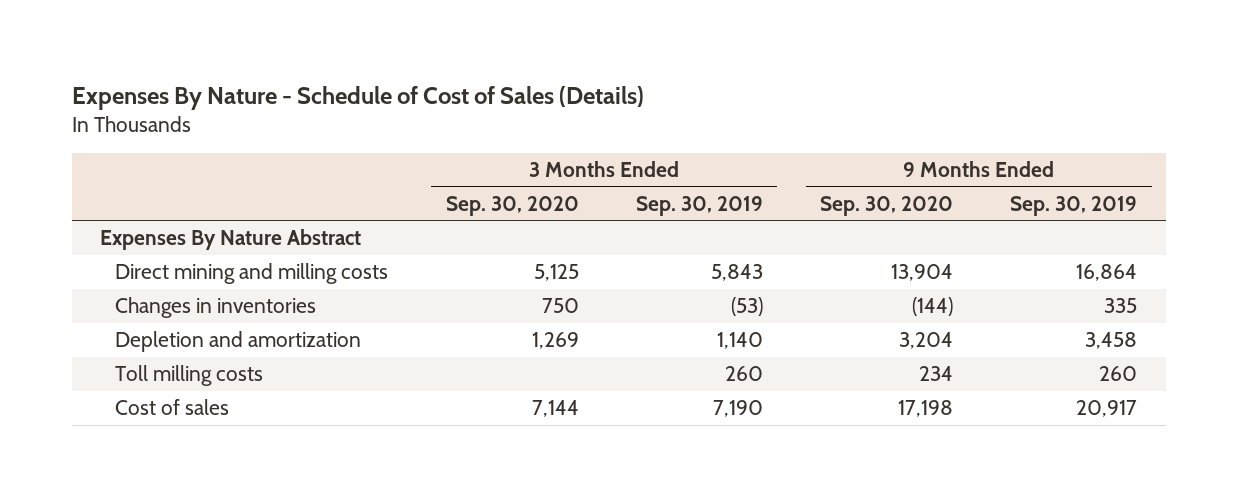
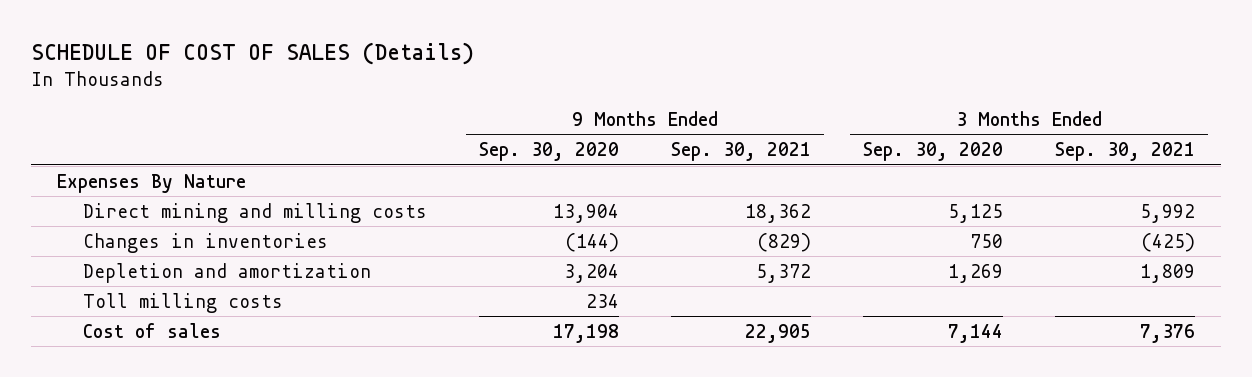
- Expenses By Nature - Schedule of Cost of Sales (Details)
+ SCHEDULE OF COST OF SALES (Details)
- | 3 Months Ended Sep. 30, 2020 | 3 Months Ended Sep. 30, 2019 | 9 Months Ended Sep. 30, 2020 | 9 Months Ended Sep. 30, 2019
+ | 9 Months Ended Sep. 30, 2020 | 9 Months Ended Sep. 30, 2021 | 3 Months Ended Sep. 30, 2020 | 3 Months Ended Sep. 30, 2021
- Expenses By Nature Abstract
+ Expenses By Nature

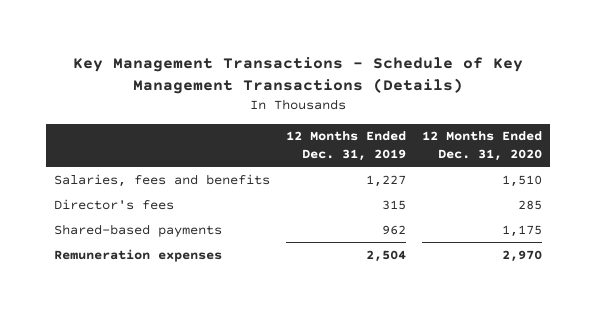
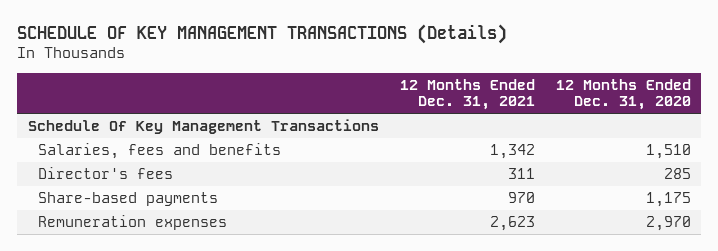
- Key Management Transactions - Schedule of Key Management Transactions (Details)
+ SCHEDULE OF KEY MANAGEMENT TRANSACTIONS (Details)
- | 12 Months Ended Dec. 31, 2019 | 12 Months Ended Dec. 31, 2020
+ | 12 Months Ended Dec. 31, 2021 | 12 Months Ended Dec. 31, 2020
+ Schedule Of Key Management Transactions
- Shared-based payments | 962 | 1,175
+ Share-based payments | 970 | 1,175

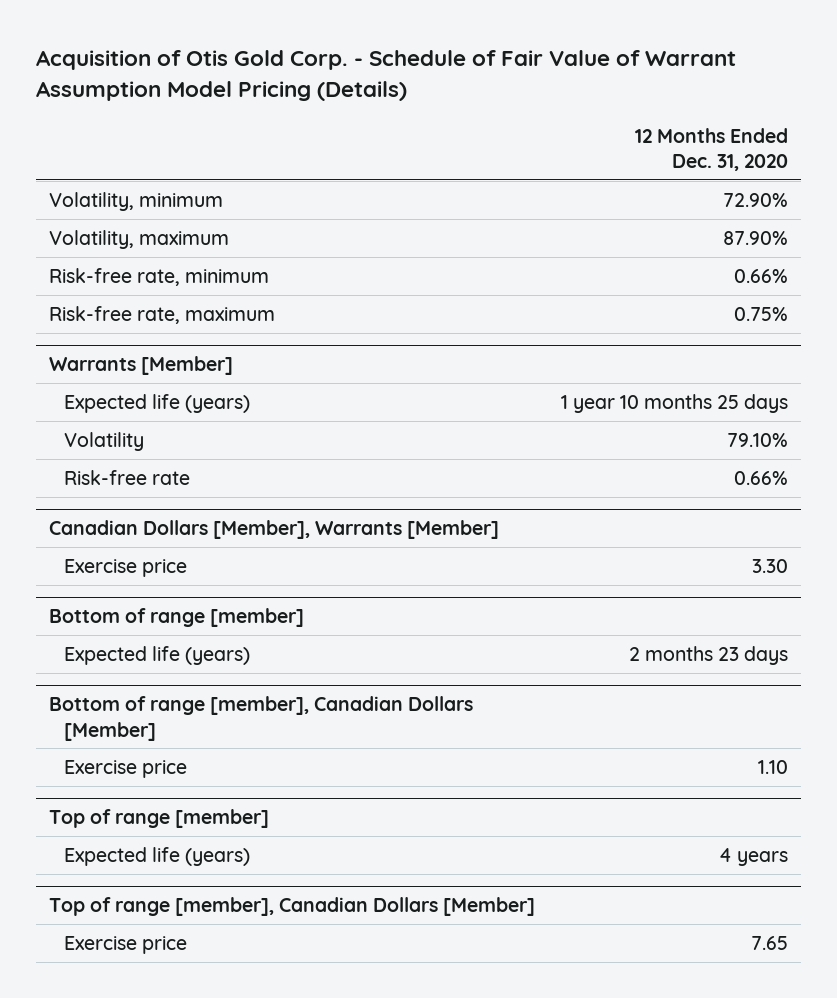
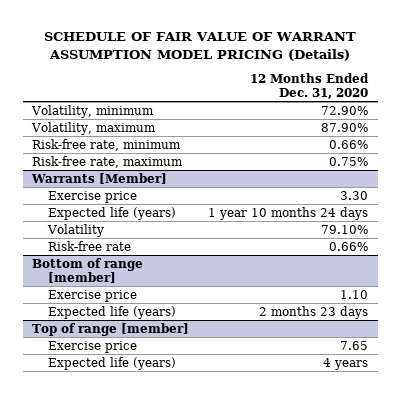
- Acquisition of Otis Gold Corp. - Schedule of Fair Value of Warrant Assumption Model Pricing (Details)
+ SCHEDULE OF FAIR VALUE OF WARRANT ASSUMPTION MODEL PRICING (Details)
@ Warrants [Member]
- Expected life (years) | 1 year 10 months 25 days
+ Exercise price | 3.30
+ Expected life (years) | 1 year 10 months 24 days
- Canadian Dollars [Member], Warrants [Member]
- Exercise price | 3.30
- Bottom of range [member], Canadian Dollars [Member]
@ Bottom of range [member]
moved down: Expected life (years) | 2 months 23 days
- Top of range [member], Canadian Dollars [Member]
@ Top of range [member]
moved down: Expected life (years) | 4 years

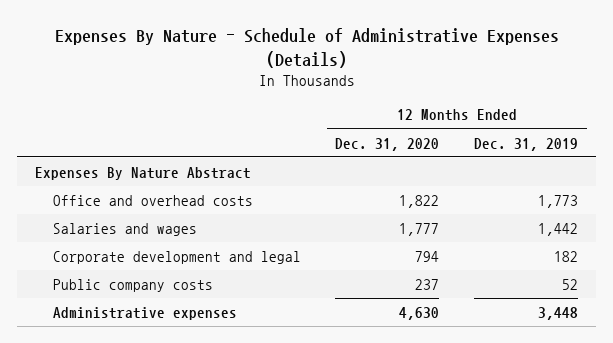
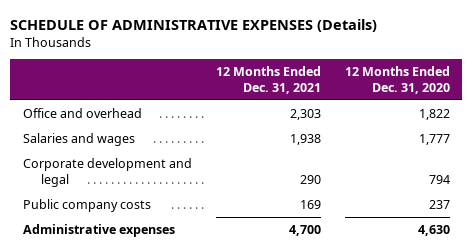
- Expenses By Nature - Schedule of Administrative Expenses (Details)
+ SCHEDULE OF ADMINISTRATIVE EXPENSES (Details)
- | 12 Months Ended Dec. 31, 2020 | 12 Months Ended Dec. 31, 2019
+ | 12 Months Ended Dec. 31, 2021 | 12 Months Ended Dec. 31, 2020
- Expenses By Nature Abstract
- Office and overhead costs | 1,822 | 1,773
+ Office and overhead | 2,303 | 1,822

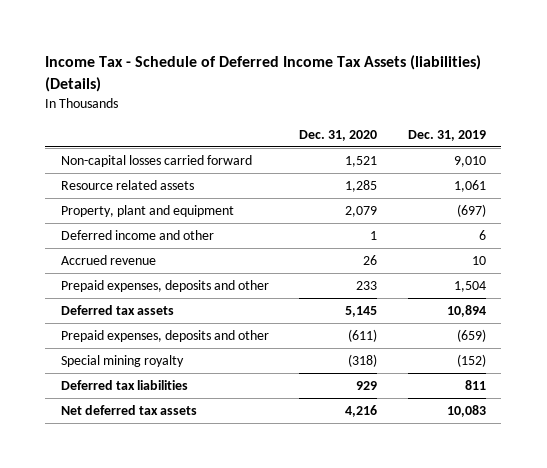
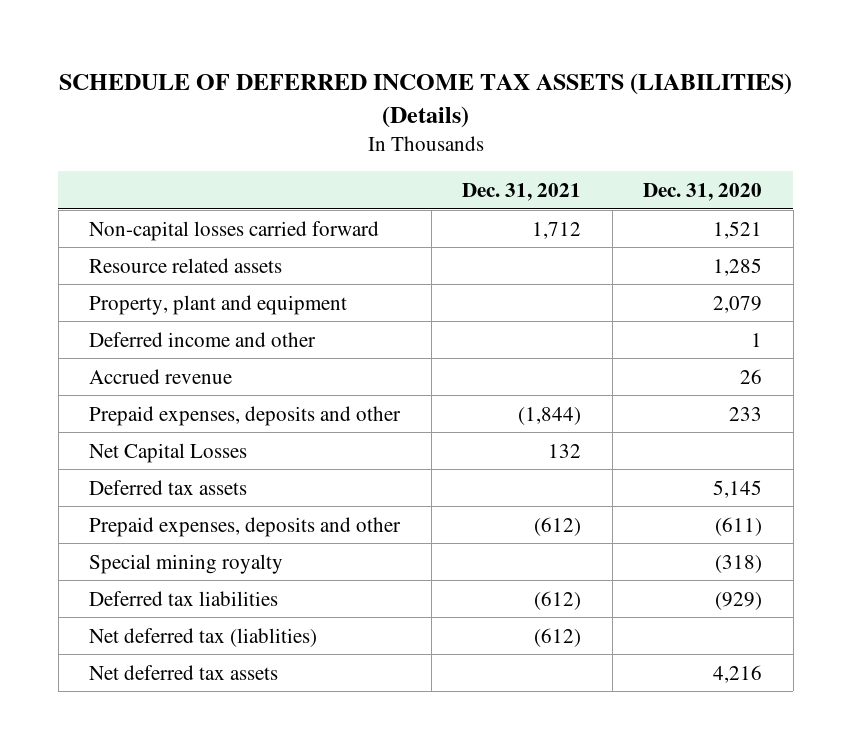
- Income Tax - Schedule of Deferred Income Tax Assets (liabilities) (Details)
+ SCHEDULE OF DEFERRED INCOME TAX ASSETS (LIABILITIES) (Details)
- | Dec. 31, 2020 | Dec. 31, 2019
+ | Dec. 31, 2021 | Dec. 31, 2020
+ Net Capital Losses | 132 |
- Deferred tax liabilities | 929 | 811
+ Deferred tax liabilities | (612) | (929)
+ Net deferred tax (liablities) | (612) |

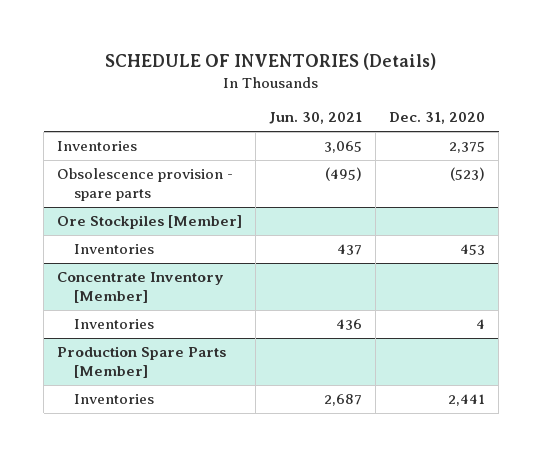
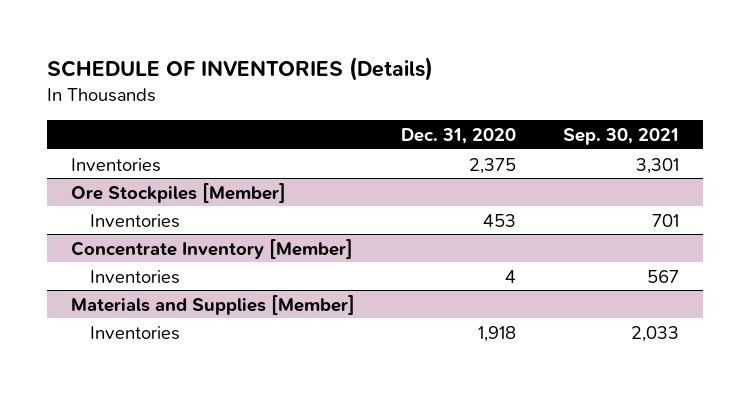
- | Jun. 30, 2021 | Dec. 31, 2020
+ | Dec. 31, 2020 | Sep. 30, 2021
- Obsolescence provision - spare parts | (495) | (523)
- Production Spare Parts [Member]
- Inventories | 2,687 | 2,441
+ Materials and Supplies [Member]
+ Inventories | 1,918 | 2,033

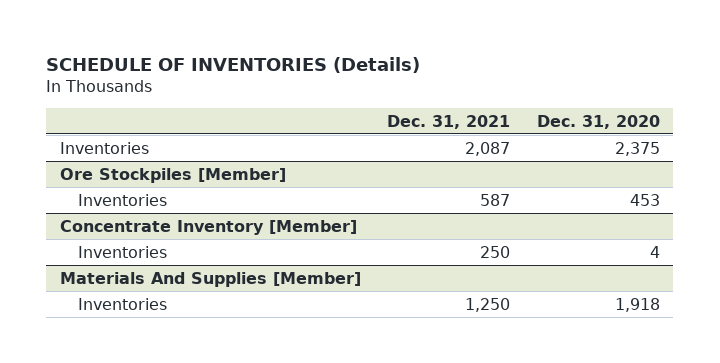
- | Dec. 31, 2020 | Sep. 30, 2021
+ | Dec. 31, 2021 | Dec. 31, 2020
- Materials and Supplies [Member]
+ Materials And Supplies [Member]

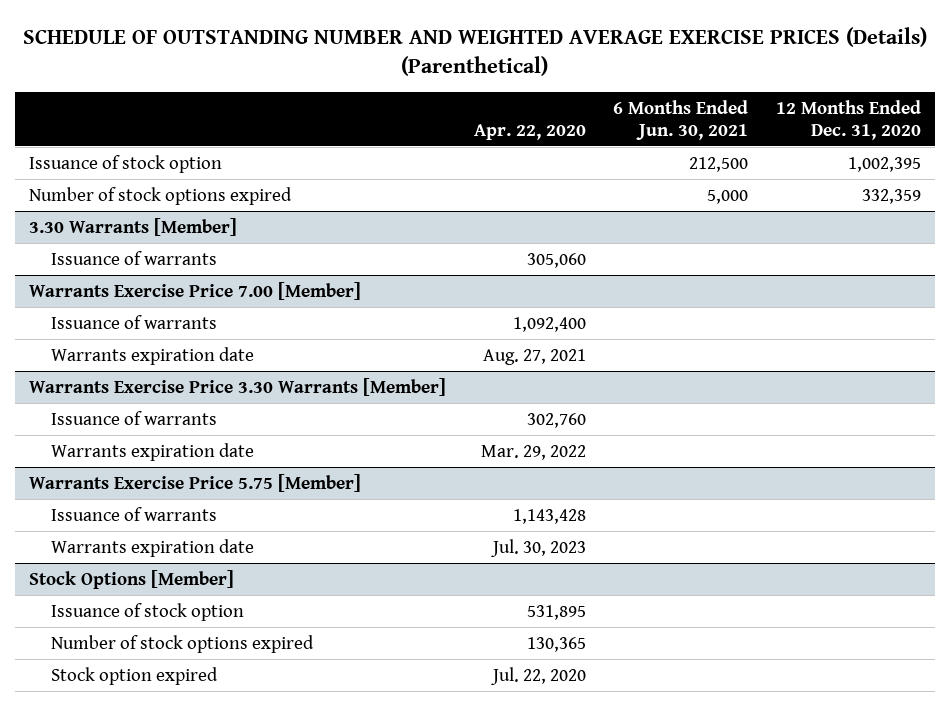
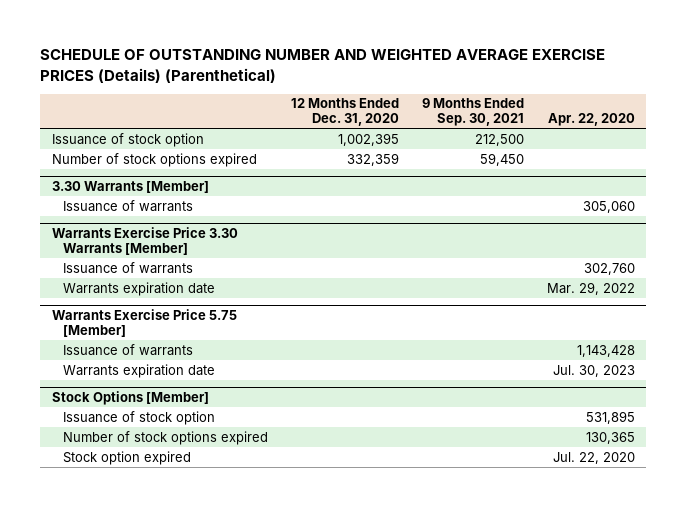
- | Apr. 22, 2020 | 6 Months Ended Jun. 30, 2021 | 12 Months Ended Dec. 31, 2020
+ | 12 Months Ended Dec. 31, 2020 | 9 Months Ended Sep. 30, 2021 | Apr. 22, 2020
- Warrants Exercise Price 7.00 [Member]
- Issuance of warrants | 1,092,400 | |
- Warrants expiration date | Aug. 27, 2021 | |

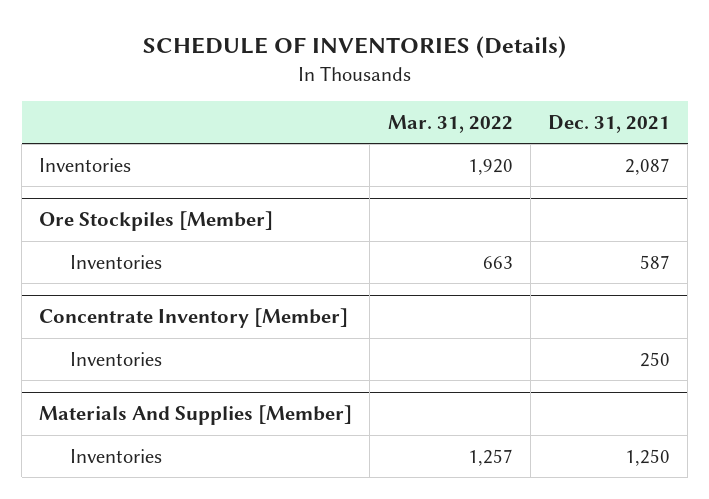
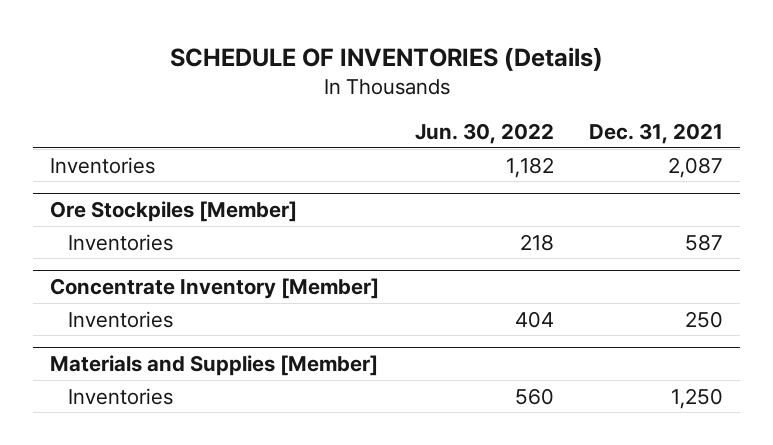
- | Mar. 31, 2022 | Dec. 31, 2021
+ | Jun. 30, 2022 | Dec. 31, 2021
- Materials And Supplies [Member]
+ Materials and Supplies [Member]

